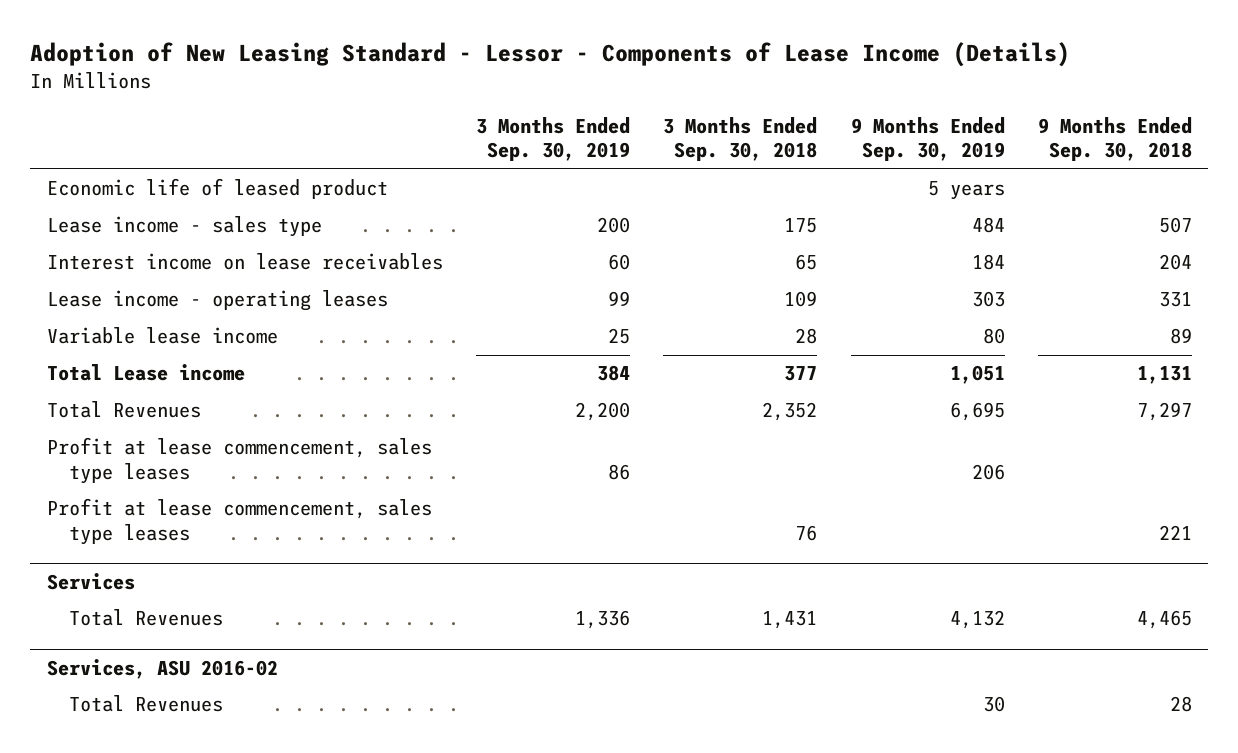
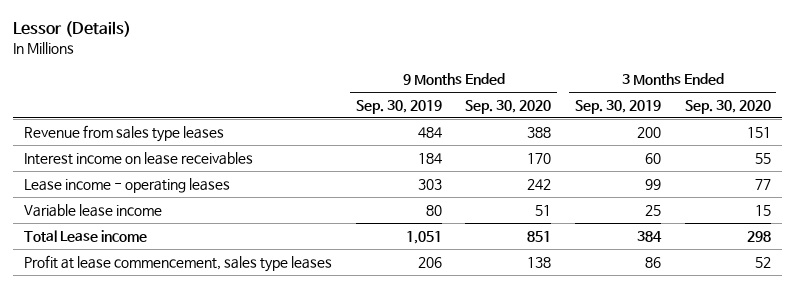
- Adoption of New Leasing Standard - Lessor - Components of Lease Income (Details)
+ Lessor (Details)
- | 3 Months Ended Sep. 30, 2019 | 3 Months Ended Sep. 30, 2018 | 9 Months Ended Sep. 30, 2019 | 9 Months Ended Sep. 30, 2018
+ | 9 Months Ended Sep. 30, 2019 | 9 Months Ended Sep. 30, 2020 | 3 Months Ended Sep. 30, 2019 | 3 Months Ended Sep. 30, 2020
- Economic life of leased product | | | 5 years |
- Lease income - sales type | 200 | 175 | 484 | 507
+ Revenue from sales type leases | 484 | 388 | 200 | 151
- Total Revenues | 2,200 | 2,352 | 6,695 | 7,297
- Profit at lease commencement, sales type leases | | 76 | | 221
- Services
- Total Revenues | 1,336 | 1,431 | 4,132 | 4,465
- Services, ASU 2016-02
- Total Revenues | | | 30 | 28

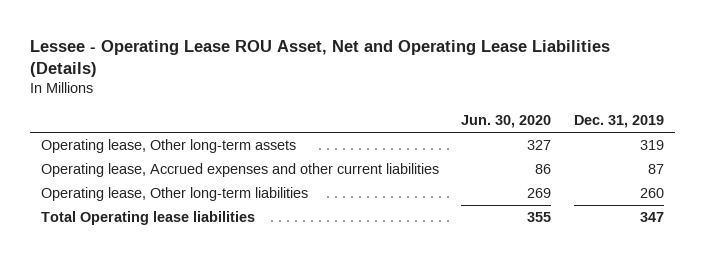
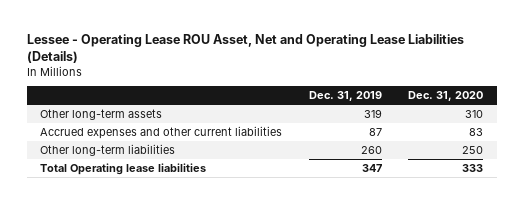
- | Jun. 30, 2020 | Dec. 31, 2019
+ | Dec. 31, 2019 | Dec. 31, 2020
- Operating lease, Other long-term assets | 327 | 319
- Operating lease, Accrued expenses and other current liabilities | 86 | 87
- Operating lease, Other long-term liabilities | 269 | 260
+ Other long-term assets | 319 | 310
+ Accrued expenses and other current liabilities | 87 | 83
+ Other long-term liabilities | 260 | 250

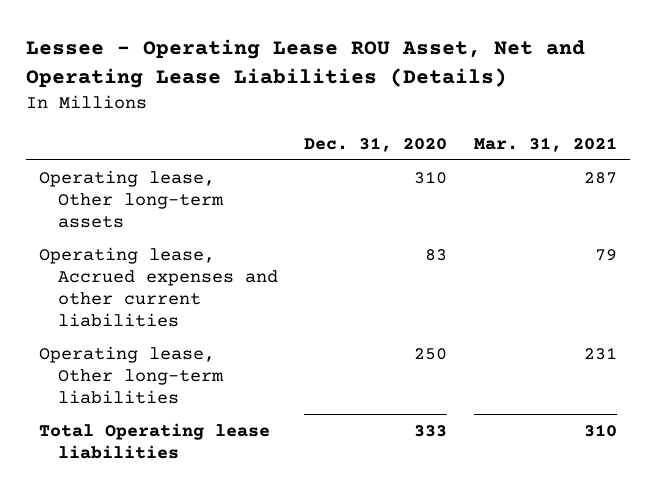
- | Dec. 31, 2019 | Dec. 31, 2020
+ | Dec. 31, 2020 | Mar. 31, 2021
- Other long-term assets | 319 | 310
- Accrued expenses and other current liabilities | 87 | 83
- Other long-term liabilities | 260 | 250
+ Operating lease, Other long-term assets | 310 | 287
+ Operating lease, Accrued expenses and other current liabilities | 83 | 79
+ Operating lease, Other long-term liabilities | 250 | 231

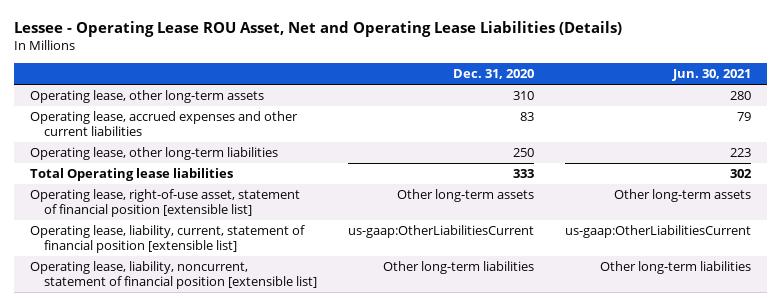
- | Dec. 31, 2020 | Mar. 31, 2021
+ | Dec. 31, 2020 | Jun. 30, 2021
- Operating lease, Other long-term assets | 310 | 287
- Operating lease, Accrued expenses and other current liabilities | 83 | 79
- Operating lease, Other long-term liabilities | 250 | 231
+ Operating lease, other long-term assets | 310 | 280
+ Operating lease, accrued expenses and other current liabilities | 83 | 79
+ Operating lease, other long-term liabilities | 250 | 223
+ Operating lease, right-of-use asset, statement of financial position [extensible list] | Other long-term assets | Other long-term assets
+ Operating lease, liability, current, statement of financial position [extensible list] | us-gaap:OtherLiabilitiesCurrent | us-gaap:OtherLiabilitiesCurrent
+ Operating lease, liability, noncurrent, statement of financial position [extensible list] | Other long-term liabilities | Other long-term liabilities

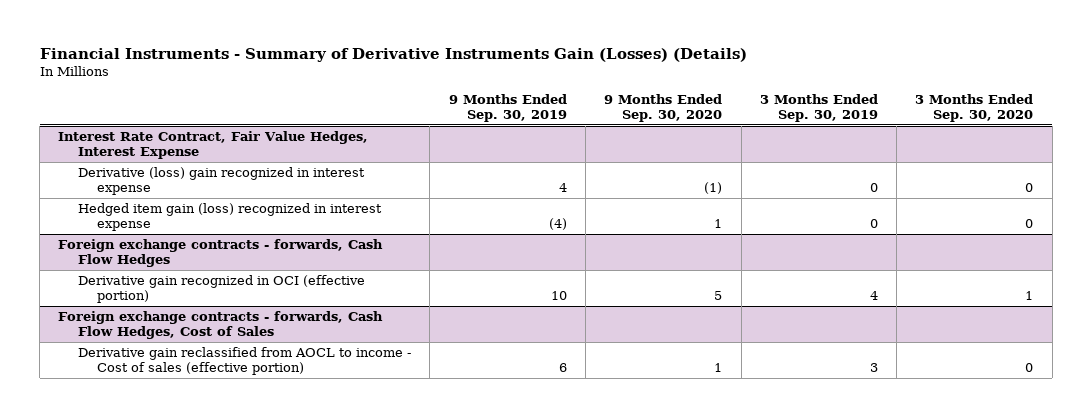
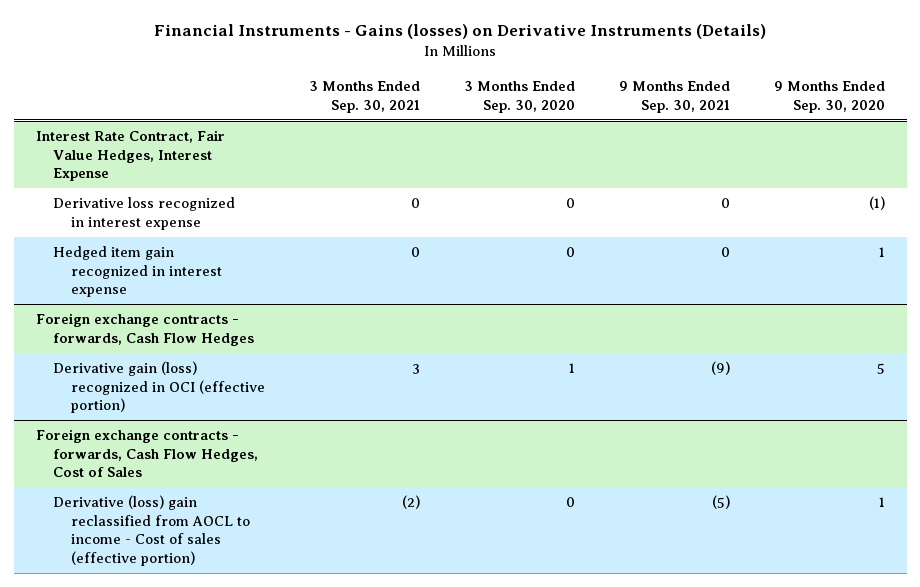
- Financial Instruments - Summary of Derivative Instruments Gain (Losses) (Details)
+ Financial Instruments - Gains (losses) on Derivative Instruments (Details)
- | 9 Months Ended Sep. 30, 2019 | 9 Months Ended Sep. 30, 2020 | 3 Months Ended Sep. 30, 2019 | 3 Months Ended Sep. 30, 2020
+ | 3 Months Ended Sep. 30, 2021 | 3 Months Ended Sep. 30, 2020 | 9 Months Ended Sep. 30, 2021 | 9 Months Ended Sep. 30, 2020
@ Interest Rate Contract, Fair Value Hedges, Interest Expense
- Derivative (loss) gain recognized in interest expense | 4 | (1) | 0 | 0
- Hedged item gain (loss) recognized in interest expense | (4) | 1 | 0 | 0
+ Derivative loss recognized in interest expense | 0 | 0 | 0 | (1)
+ Hedged item gain recognized in interest expense | 0 | 0 | 0 | 1
@ Foreign exchange contracts - forwards, Cash Flow Hedges
- Derivative gain recognized in OCI (effective portion) | 10 | 5 | 4 | 1
+ Derivative gain (loss) recognized in OCI (effective portion) | 3 | 1 | (9) | 5
@ Foreign exchange contracts - forwards, Cash Flow Hedges, Cost of Sales
- Derivative gain reclassified from AOCL to income - Cost of sales (effective portion) | 6 | 1 | 3 | 0
+ Derivative (loss) gain reclassified from AOCL to income - Cost of sales (effective portion) | (2) | 0 | (5) | 1

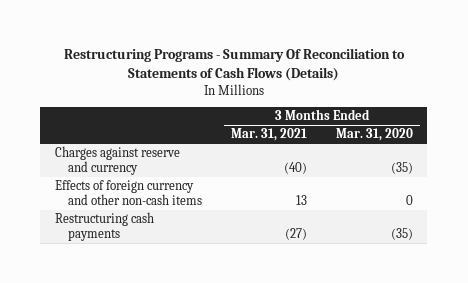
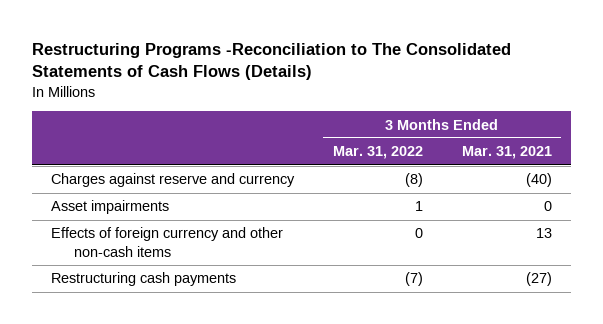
- Restructuring Programs - Summary Of Reconciliation to Statements of Cash Flows (Details)
+ Restructuring Programs -Reconciliation to The Consolidated Statements of Cash Flows (Details)
- | 3 Months Ended Mar. 31, 2021 | 3 Months Ended Mar. 31, 2020
+ | 3 Months Ended Mar. 31, 2022 | 3 Months Ended Mar. 31, 2021
+ Asset impairments | 1 | 0

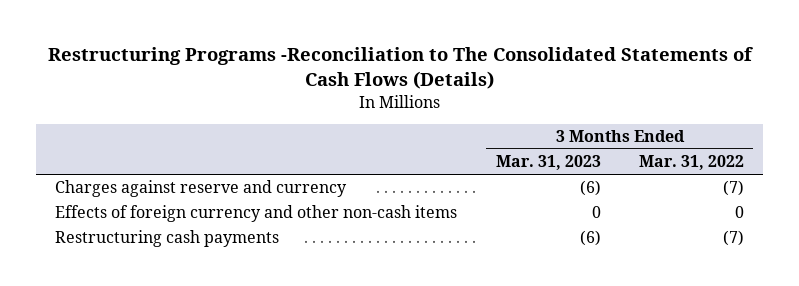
- | 3 Months Ended Mar. 31, 2022 | 3 Months Ended Mar. 31, 2021
+ | 3 Months Ended Mar. 31, 2023 | 3 Months Ended Mar. 31, 2022
- Charges against reserve and currency | (8) | (40)
- Asset impairments | 1 | 0
+ Charges against reserve and currency | (6) | (7)

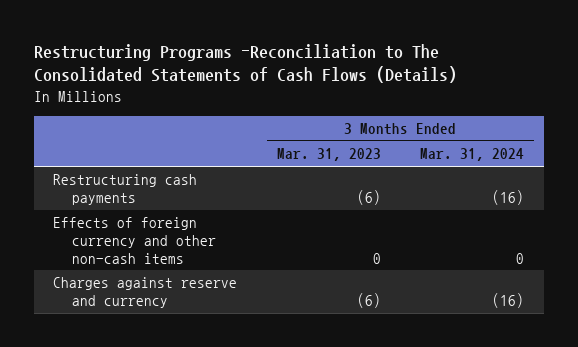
- | 3 Months Ended Mar. 31, 2023 | 3 Months Ended Mar. 31, 2022
+ | 3 Months Ended Mar. 31, 2023 | 3 Months Ended Mar. 31, 2024
moved down: Effects of foreign currency and other non-cash items | 0 | 0
moved down: Charges against reserve and currency | (6) | (16)

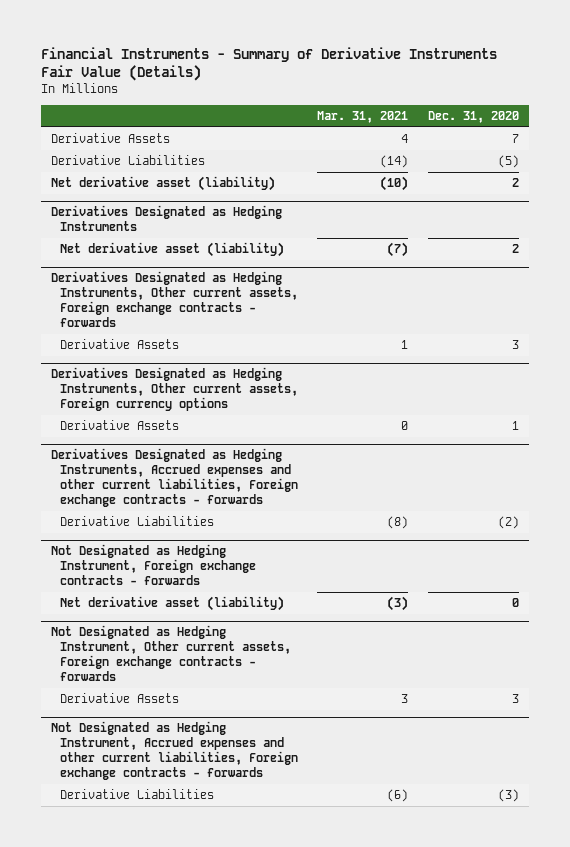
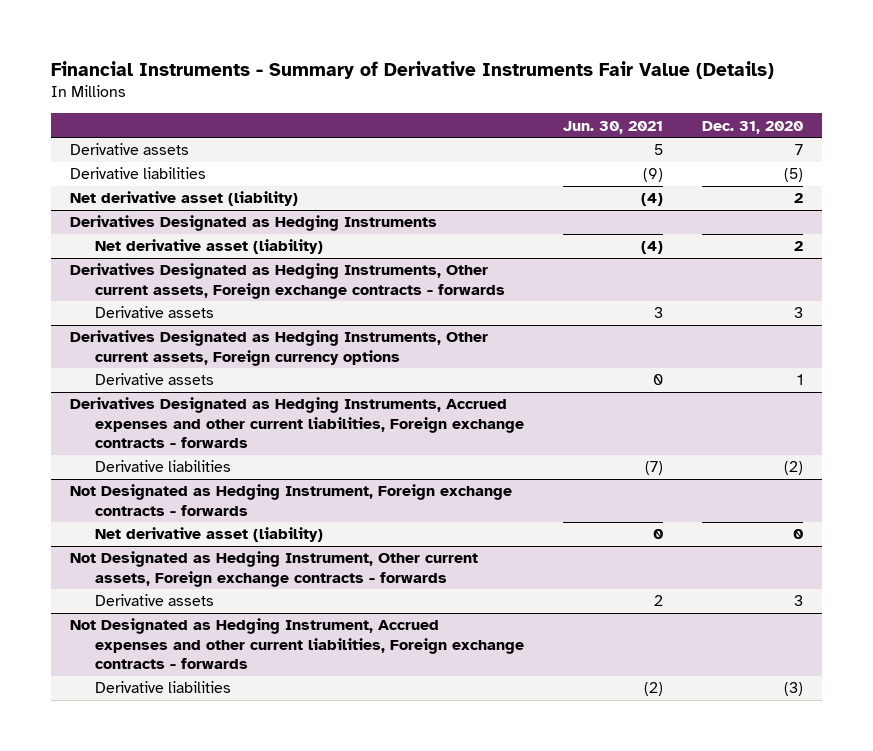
- | Mar. 31, 2021 | Dec. 31, 2020
+ | Jun. 30, 2021 | Dec. 31, 2020
- Derivative Assets | 4 | 7
- Derivative Liabilities | (14) | (5)
+ Derivative assets | 5 | 7
+ Derivative liabilities | (9) | (5)
@ Derivatives Designated as Hedging Instruments, Other current assets, Foreign exchange contracts - forwards
- Derivative Assets | 1 | 3
+ Derivative assets | 3 | 3
@ Derivatives Designated as Hedging Instruments, Other current assets, Foreign currency options
- Derivative Assets | 0 | 1
+ Derivative assets | 0 | 1
@ Derivatives Designated as Hedging Instruments, Accrued expenses and other current liabilities, Foreign exchange contracts - forwards
- Derivative Liabilities | (8) | (2)
+ Derivative liabilities | (7) | (2)
@ Not Designated as Hedging Instrument, Other current assets, Foreign exchange contracts - forwards
- Derivative Assets | 3 | 3
+ Derivative assets | 2 | 3
@ Not Designated as Hedging Instrument, Accrued expenses and other current liabilities, Foreign exchange contracts - forwards
- Derivative Liabilities | (6) | (3)
+ Derivative liabilities | (2) | (3)

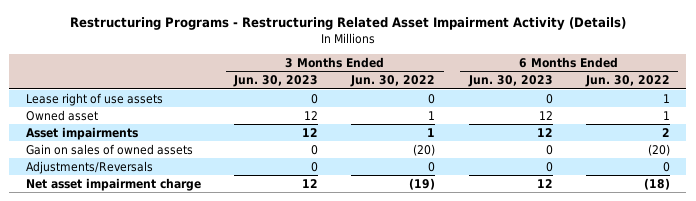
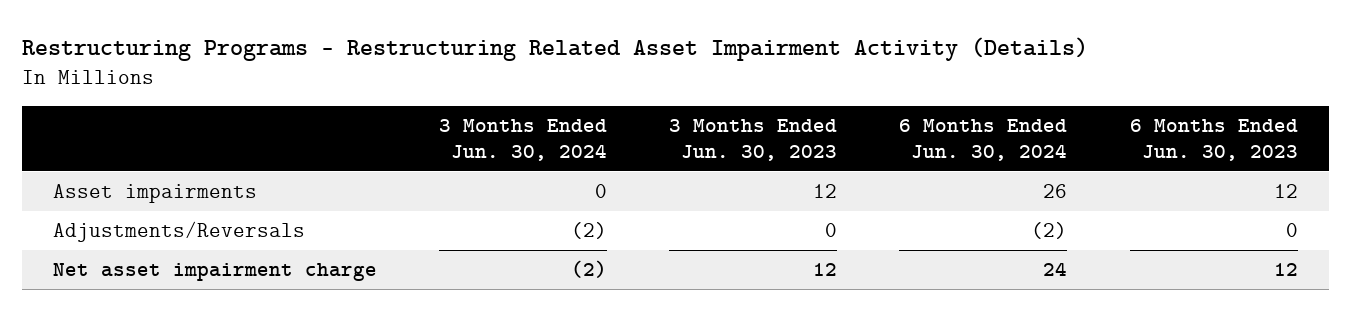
- | 3 Months Ended Jun. 30, 2023 | 3 Months Ended Jun. 30, 2022 | 6 Months Ended Jun. 30, 2023 | 6 Months Ended Jun. 30, 2022
+ | 3 Months Ended Jun. 30, 2024 | 3 Months Ended Jun. 30, 2023 | 6 Months Ended Jun. 30, 2024 | 6 Months Ended Jun. 30, 2023
- Lease right of use assets | 0 | 0 | 0 | 1
- Owned asset | 12 | 1 | 12 | 1
- Gain on sales of owned assets | 0 | (20) | 0 | (20)

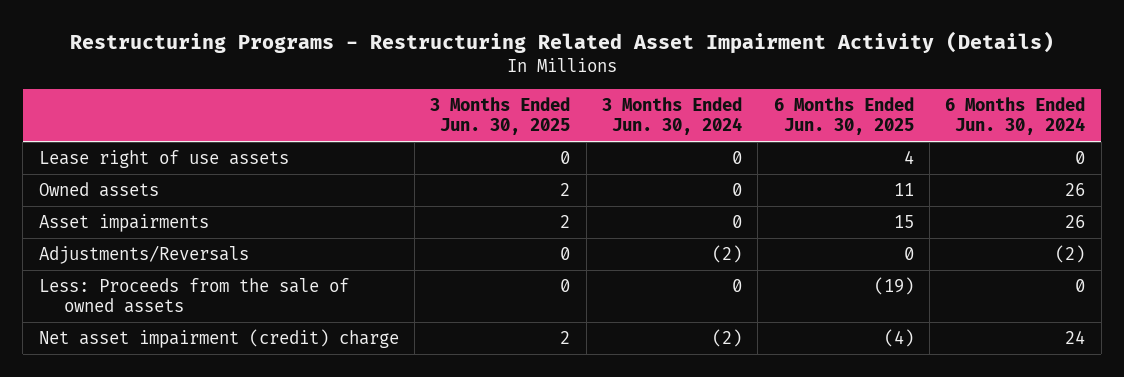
- | 3 Months Ended Jun. 30, 2024 | 3 Months Ended Jun. 30, 2023 | 6 Months Ended Jun. 30, 2024 | 6 Months Ended Jun. 30, 2023
+ | 3 Months Ended Jun. 30, 2025 | 3 Months Ended Jun. 30, 2024 | 6 Months Ended Jun. 30, 2025 | 6 Months Ended Jun. 30, 2024
+ Lease right of use assets | 0 | 0 | 4 | 0
+ Owned assets | 2 | 0 | 11 | 26
- Net asset impairment charge | (2) | 12 | 24 | 12
+ Less: Proceeds from the sale of owned assets | 0 | 0 | (19) | 0
+ Net asset impairment (credit) charge | 2 | (2) | (4) | 24

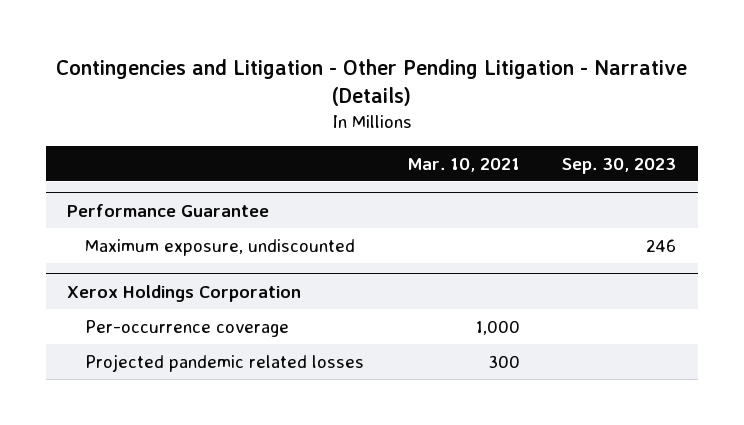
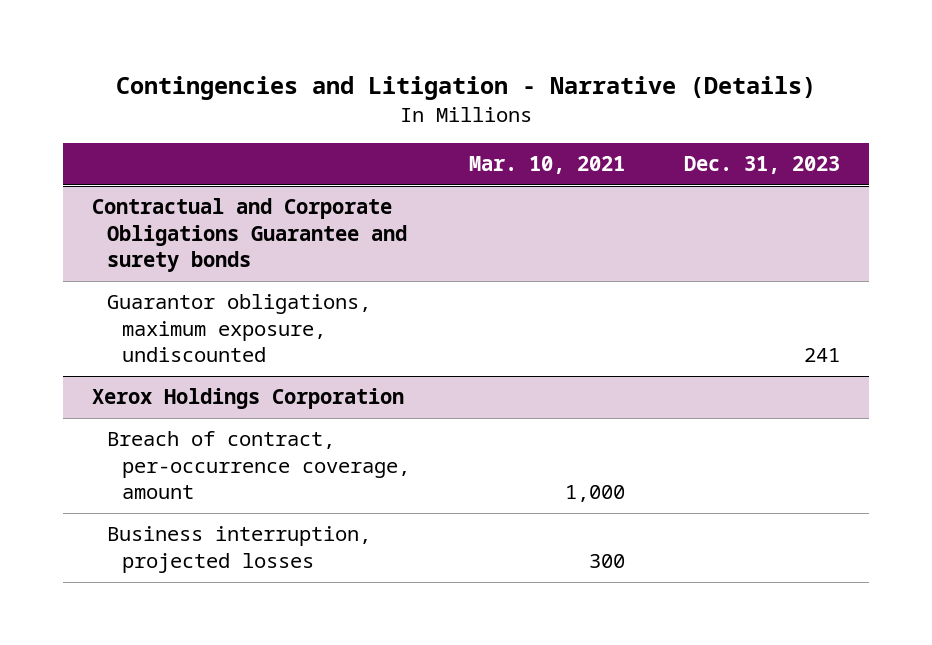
- Contingencies and Litigation - Other Pending Litigation - Narrative (Details)
+ Contingencies and Litigation - Narrative (Details)
- | Mar. 10, 2021 | Sep. 30, 2023
+ | Mar. 10, 2021 | Dec. 31, 2023
- Performance Guarantee
- Maximum exposure, undiscounted | | 246
+ Contractual and Corporate Obligations Guarantee and surety bonds
+ Guarantor obligations, maximum exposure, undiscounted | | 241
@ Xerox Holdings Corporation
- Per-occurrence coverage | 1,000 |
- Projected pandemic related losses | 300 |
+ Breach of contract, per-occurrence coverage, amount | 1,000 |
+ Business interruption, projected losses | 300 |

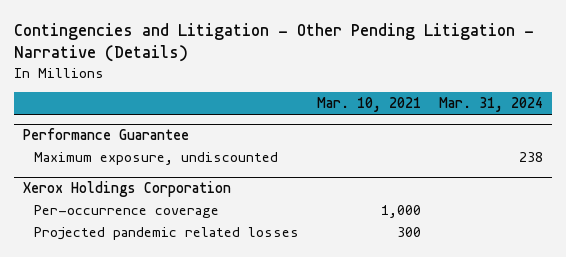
- Contingencies and Litigation - Narrative (Details)
+ Contingencies and Litigation - Other Pending Litigation - Narrative (Details)
- | Mar. 10, 2021 | Dec. 31, 2023
+ | Mar. 10, 2021 | Mar. 31, 2024
- Contractual and Corporate Obligations Guarantee and surety bonds
- Guarantor obligations, maximum exposure, undiscounted | | 241
+ Performance Guarantee
+ Maximum exposure, undiscounted | | 238
@ Xerox Holdings Corporation
- Breach of contract, per-occurrence coverage, amount | 1,000 |
- Business interruption, projected losses | 300 |
+ Per-occurrence coverage | 1,000 |
+ Projected pandemic related losses | 300 |

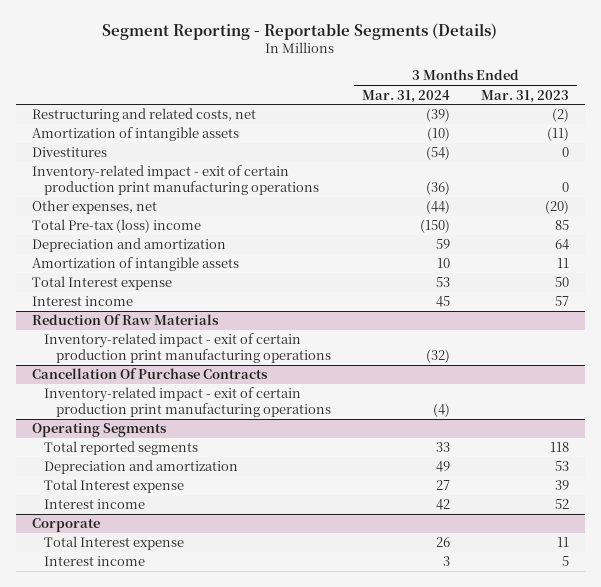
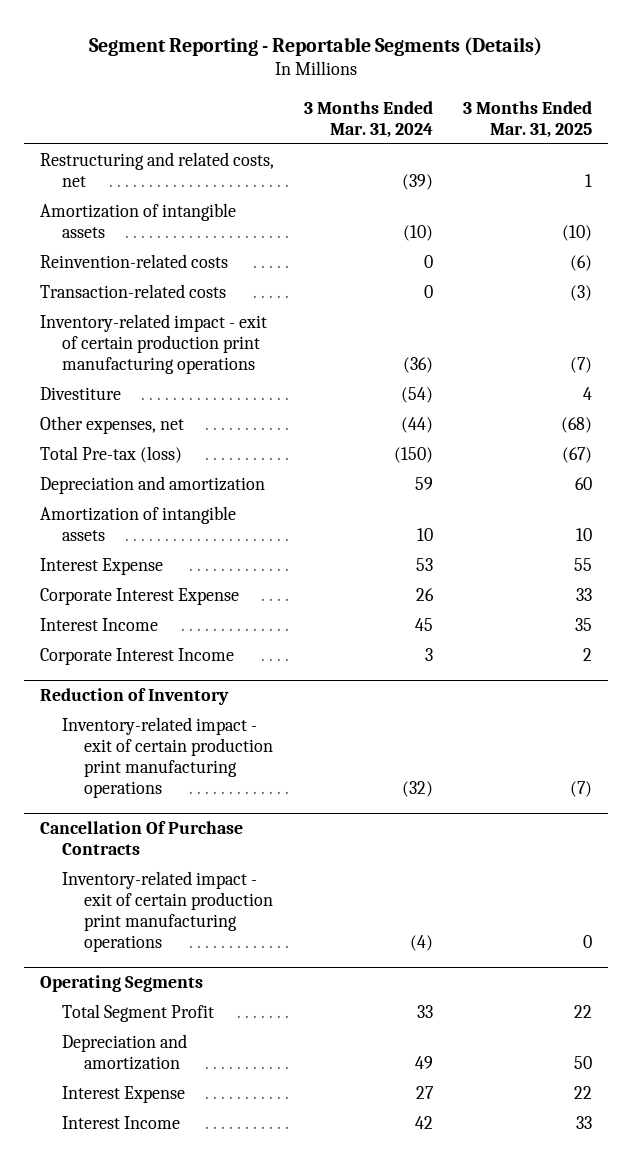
- | 3 Months Ended Mar. 31, 2024 | 3 Months Ended Mar. 31, 2023
+ | 3 Months Ended Mar. 31, 2024 | 3 Months Ended Mar. 31, 2025
- Divestitures | (54) | 0
+ Reinvention-related costs | 0 | (6)
+ Transaction-related costs | 0 | (3)
+ Divestiture | (54) | 4
- Total Pre-tax (loss) income | (150) | 85
+ Total Pre-tax (loss) | (150) | (67)
- Total Interest expense | 53 | 50
- Interest income | 45 | 57
- Reduction Of Raw Materials
+ Interest Expense | 53 | 55
+ Corporate Interest Expense | 26 | 33
+ Interest Income | 45 | 35
+ Corporate Interest Income | 3 | 2
+ Reduction of Inventory
@ Operating Segments
- Total reported segments | 33 | 118
+ Total Segment Profit | 33 | 22
- Total Interest expense | 27 | 39
- Interest income | 42 | 52
- Corporate
- Total Interest expense | 26 | 11
- Interest income | 3 | 5
@ Operating Segments
+ Interest Expense | 27 | 22
+ Interest Income | 42 | 33

